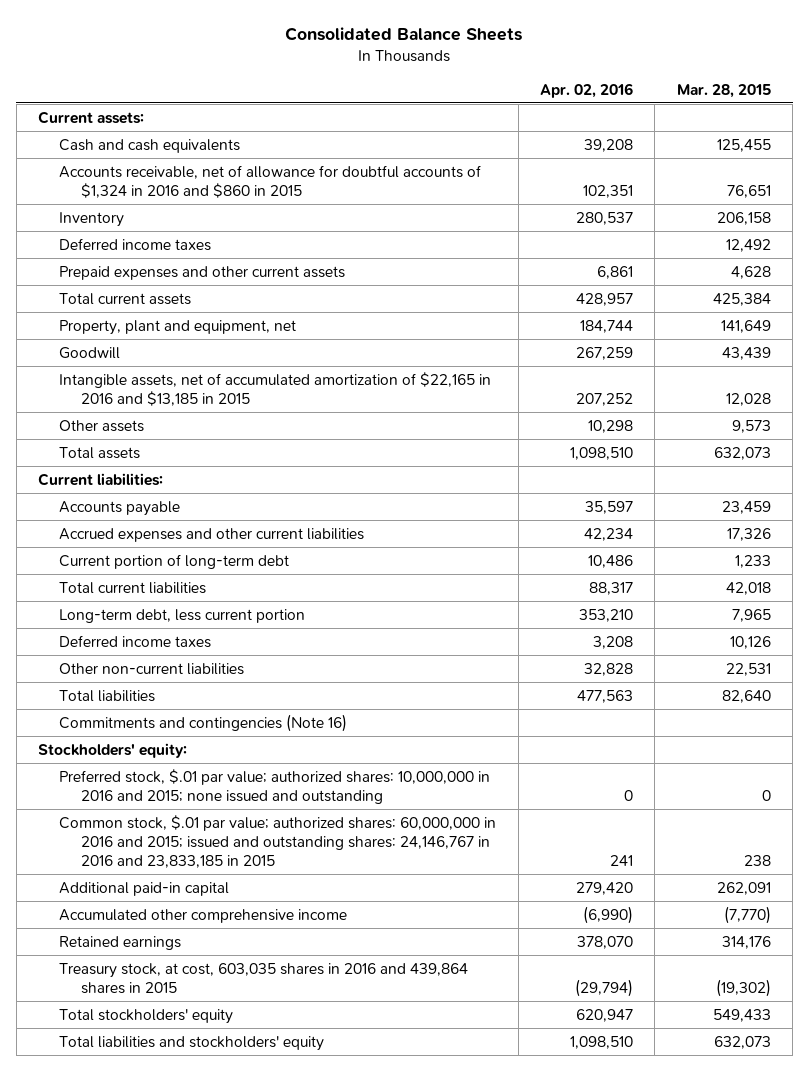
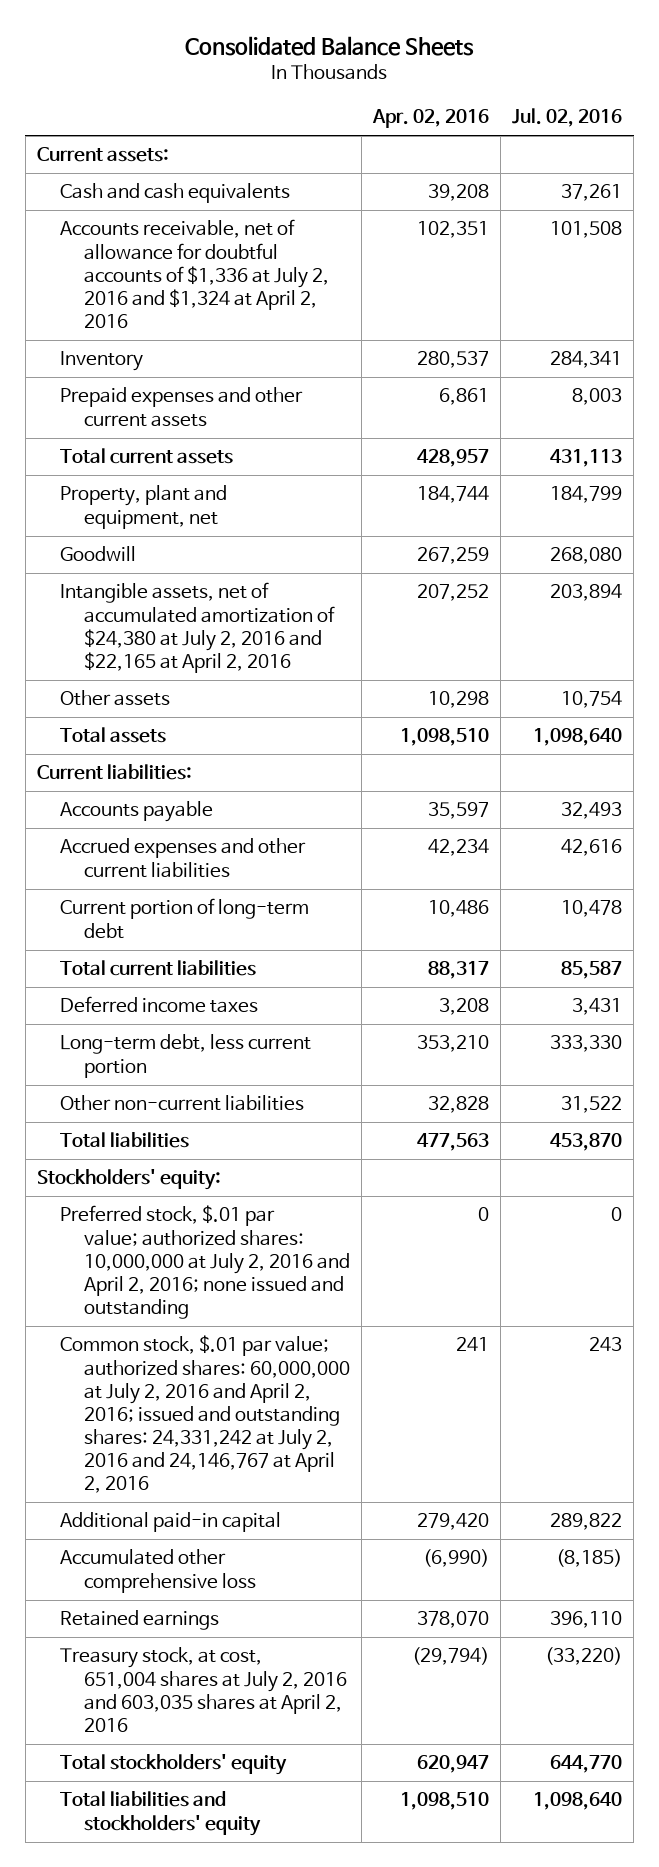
- | Apr. 02, 2016 | Mar. 28, 2015
+ | Apr. 02, 2016 | Jul. 02, 2016
- Accounts receivable, net of allowance for doubtful accounts of $1,324 in 2016 and $860 in 2015 | 102,351 | 76,651
+ Accounts receivable, net of allowance for doubtful accounts of $1,336 at July 2, 2016 and $1,324 at April 2, 2016 | 102,351 | 101,508
- Deferred income taxes | | 12,492
- Intangible assets, net of accumulated amortization of $22,165 in 2016 and $13,185 in 2015 | 207,252 | 12,028
+ Intangible assets, net of accumulated amortization of $24,380 at July 2, 2016 and $22,165 at April 2, 2016 | 207,252 | 203,894
moved down: Long-term debt, less current portion | 353,210 | 333,330
- Commitments and contingencies (Note 16)
- Preferred stock, $.01 par value; authorized shares: 10,000,000 in 2016 and 2015; none issued and outstanding | 0 | 0
- Common stock, $.01 par value; authorized shares: 60,000,000 in 2016 and 2015; issued and outstanding shares: 24,146,767 in 2016 and 23,833,185 in 2015 | 241 | 238
+ Preferred stock, $.01 par value; authorized shares: 10,000,000 at July 2, 2016 and April 2, 2016; none issued and outstanding | 0 | 0
+ Common stock, $.01 par value; authorized shares: 60,000,000 at July 2, 2016 and April 2, 2016; issued and outstanding shares: 24,331,242 at July 2, 2016 and 24,146,767 at April 2, 2016 | 241 | 243
- Accumulated other comprehensive income | (6,990) | (7,770)
+ Accumulated other comprehensive loss | (6,990) | (8,185)
- Treasury stock, at cost, 603,035 shares in 2016 and 439,864 shares in 2015 | (29,794) | (19,302)
+ Treasury stock, at cost, 651,004 shares at July 2, 2016 and 603,035 shares at April 2, 2016 | (29,794) | (33,220)

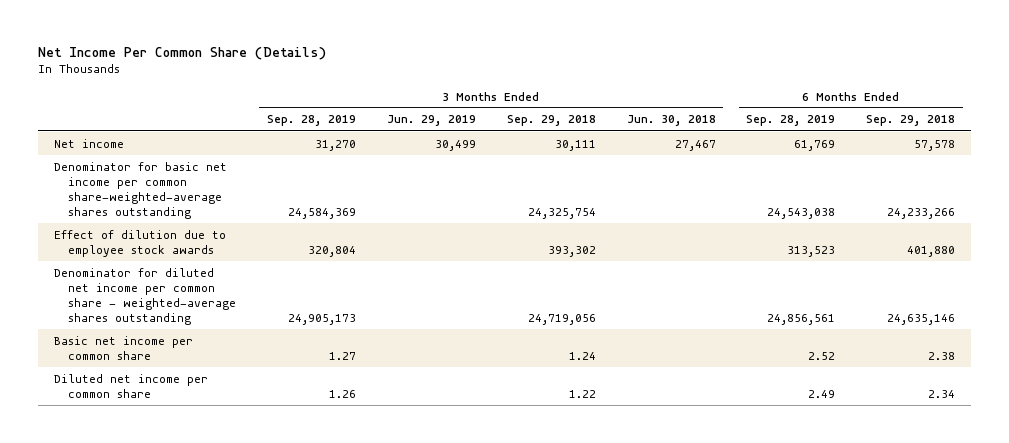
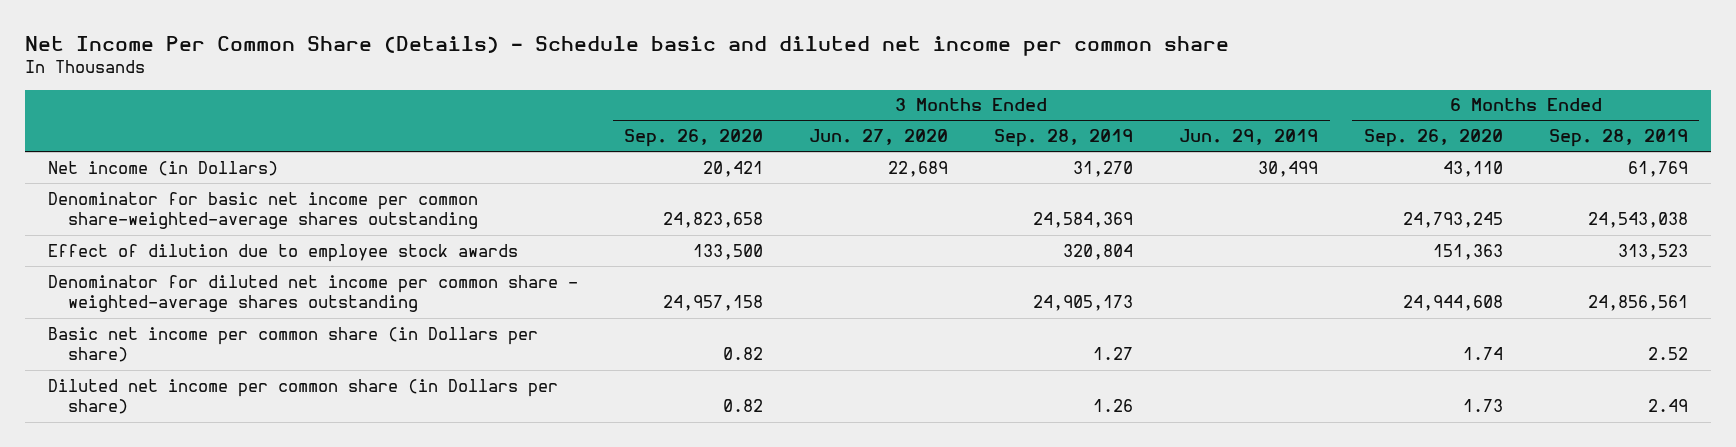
- Net Income Per Common Share (Details)
+ Net Income Per Common Share (Details) - Schedule basic and diluted net income per common share
- | 3 Months Ended Sep. 28, 2019 | 3 Months Ended Jun. 29, 2019 | 3 Months Ended Sep. 29, 2018 | 3 Months Ended Jun. 30, 2018 | 6 Months Ended Sep. 28, 2019 | 6 Months Ended Sep. 29, 2018
+ | 3 Months Ended Sep. 26, 2020 | 3 Months Ended Jun. 27, 2020 | 3 Months Ended Sep. 28, 2019 | 3 Months Ended Jun. 29, 2019 | 6 Months Ended Sep. 26, 2020 | 6 Months Ended Sep. 28, 2019
- Net income | 31,270 | 30,499 | 30,111 | 27,467 | 61,769 | 57,578
+ Net income (in Dollars) | 20,421 | 22,689 | 31,270 | 30,499 | 43,110 | 61,769
- Basic net income per common share | 1.27 | | 1.24 | | 2.52 | 2.38
- Diluted net income per common share | 1.26 | | 1.22 | | 2.49 | 2.34
+ Basic net income per common share (in Dollars per share) | 0.82 | | 1.27 | | 1.74 | 2.52
+ Diluted net income per common share (in Dollars per share) | 0.82 | | 1.26 | | 1.73 | 2.49

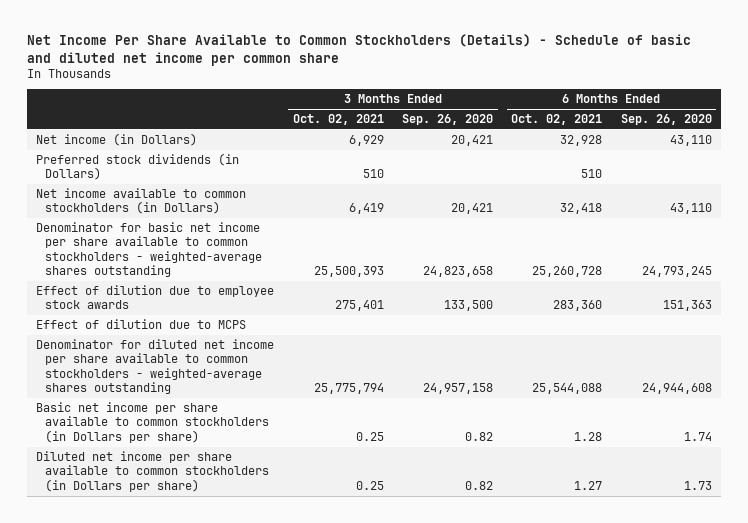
- Net Income Per Common Share (Details) - Schedule basic and diluted net income per common share
+ Net Income Per Share Available to Common Stockholders (Details) - Schedule of basic and diluted net income per common share
- | 3 Months Ended Sep. 26, 2020 | 3 Months Ended Jun. 27, 2020 | 3 Months Ended Sep. 28, 2019 | 3 Months Ended Jun. 29, 2019 | 6 Months Ended Sep. 26, 2020 | 6 Months Ended Sep. 28, 2019
+ | 3 Months Ended Oct. 02, 2021 | 3 Months Ended Sep. 26, 2020 | 6 Months Ended Oct. 02, 2021 | 6 Months Ended Sep. 26, 2020
- Denominator for basic net income per common share-weighted-average shares outstanding | 24,823,658 | | 24,584,369 | | 24,793,245 | 24,543,038
+ Preferred stock dividends (in Dollars) | 510 | | 510 |
+ Net income available to common stockholders (in Dollars) | 6,419 | 20,421 | 32,418 | 43,110
+ Denominator for basic net income per share available to common stockholders - weighted-average shares outstanding | 25,500,393 | 24,823,658 | 25,260,728 | 24,793,245
- Denominator for diluted net income per common share - weighted-average shares outstanding | 24,957,158 | | 24,905,173 | | 24,944,608 | 24,856,561
- Basic net income per common share (in Dollars per share) | 0.82 | | 1.27 | | 1.74 | 2.52
- Diluted net income per common share (in Dollars per share) | 0.82 | | 1.26 | | 1.73 | 2.49
+ Effect of dilution due to MCPS
+ Denominator for diluted net income per share available to common stockholders - weighted-average shares outstanding | 25,775,794 | 24,957,158 | 25,544,088 | 24,944,608
+ Basic net income per share available to common stockholders (in Dollars per share) | 0.25 | 0.82 | 1.28 | 1.74
+ Diluted net income per share available to common stockholders (in Dollars per share) | 0.25 | 0.82 | 1.27 | 1.73

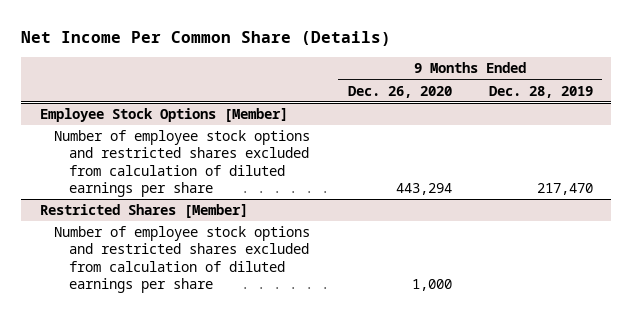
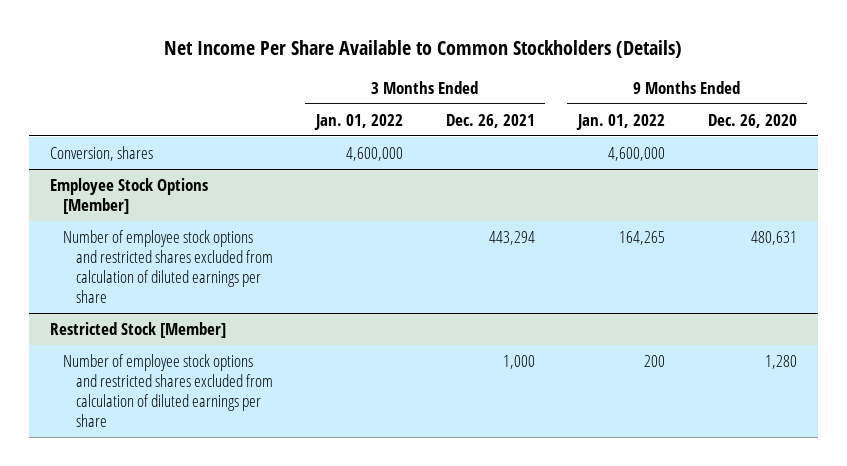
- Net Income Per Common Share (Details)
+ Net Income Per Share Available to Common Stockholders (Details)
- | 9 Months Ended Dec. 26, 2020 | 9 Months Ended Dec. 28, 2019
+ | 3 Months Ended Jan. 01, 2022 | 3 Months Ended Dec. 26, 2021 | 9 Months Ended Jan. 01, 2022 | 9 Months Ended Dec. 26, 2020
+ Conversion, shares | 4,600,000 | | 4,600,000 |
@ Employee Stock Options [Member]
- Number of employee stock options and restricted shares excluded from calculation of diluted earnings per share | 443,294 | 217,470
- Restricted Shares [Member]
- Number of employee stock options and restricted shares excluded from calculation of diluted earnings per share | 1,000 |
@ Employee Stock Options [Member]
+ Number of employee stock options and restricted shares excluded from calculation of diluted earnings per share | | 443,294 | 164,265 | 480,631
+ Restricted Stock [Member]
+ Number of employee stock options and restricted shares excluded from calculation of diluted earnings per share | | 1,000 | 200 | 1,280

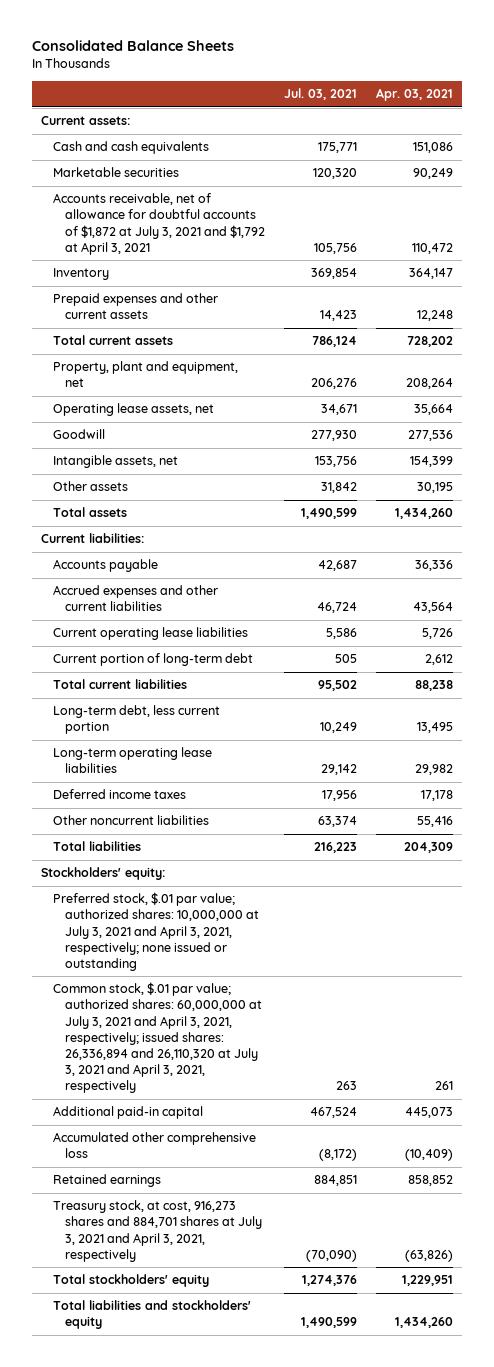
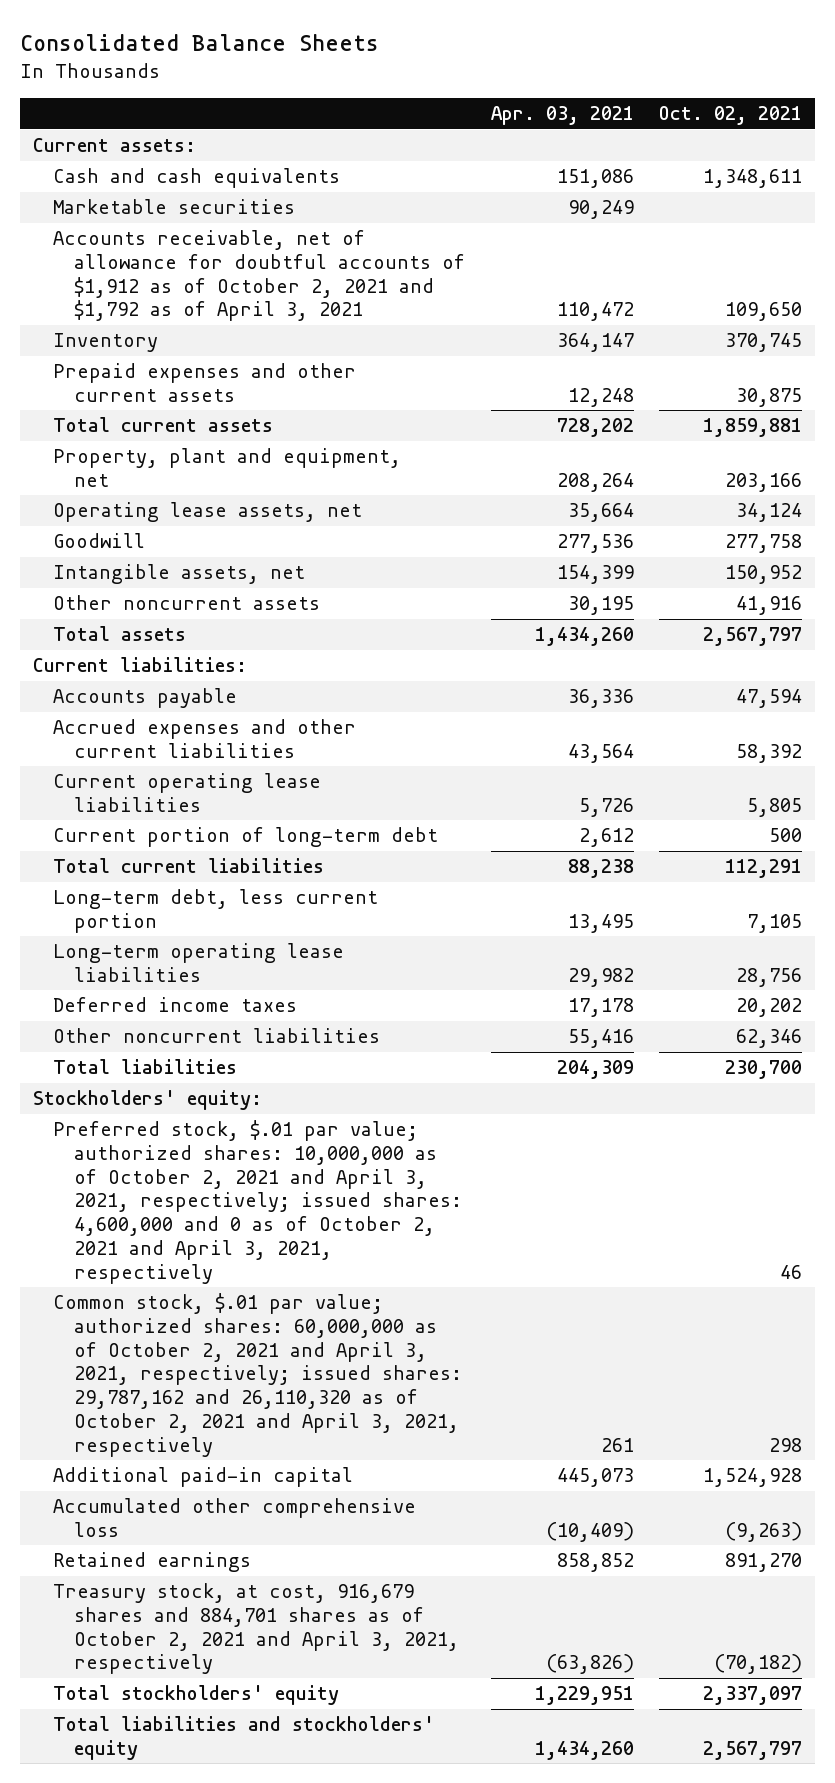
- | Jul. 03, 2021 | Apr. 03, 2021
+ | Apr. 03, 2021 | Oct. 02, 2021
- Accounts receivable, net of allowance for doubtful accounts of $1,872 at July 3, 2021 and $1,792 at April 3, 2021 | 105,756 | 110,472
+ Accounts receivable, net of allowance for doubtful accounts of $1,912 as of October 2, 2021 and $1,792 as of April 3, 2021 | 110,472 | 109,650
- Other assets | 31,842 | 30,195
+ Other noncurrent assets | 30,195 | 41,916
- Preferred stock, $.01 par value; authorized shares: 10,000,000 at July 3, 2021 and April 3, 2021, respectively; none issued or outstanding
- Common stock, $.01 par value; authorized shares: 60,000,000 at July 3, 2021 and April 3, 2021, respectively; issued shares: 26,336,894 and 26,110,320 at July 3, 2021 and April 3, 2021, respectively | 263 | 261
+ Preferred stock, $.01 par value; authorized shares: 10,000,000 as of October 2, 2021 and April 3, 2021, respectively; issued shares: 4,600,000 and 0 as of October 2, 2021 and April 3, 2021, respectively | | 46
+ Common stock, $.01 par value; authorized shares: 60,000,000 as of October 2, 2021 and April 3, 2021, respectively; issued shares: 29,787,162 and 26,110,320 as of October 2, 2021 and April 3, 2021, respectively | 261 | 298
- Treasury stock, at cost, 916,273 shares and 884,701 shares at July 3, 2021 and April 3, 2021, respectively | (70,090) | (63,826)
+ Treasury stock, at cost, 916,679 shares and 884,701 shares as of October 2, 2021 and April 3, 2021, respectively | (63,826) | (70,182)

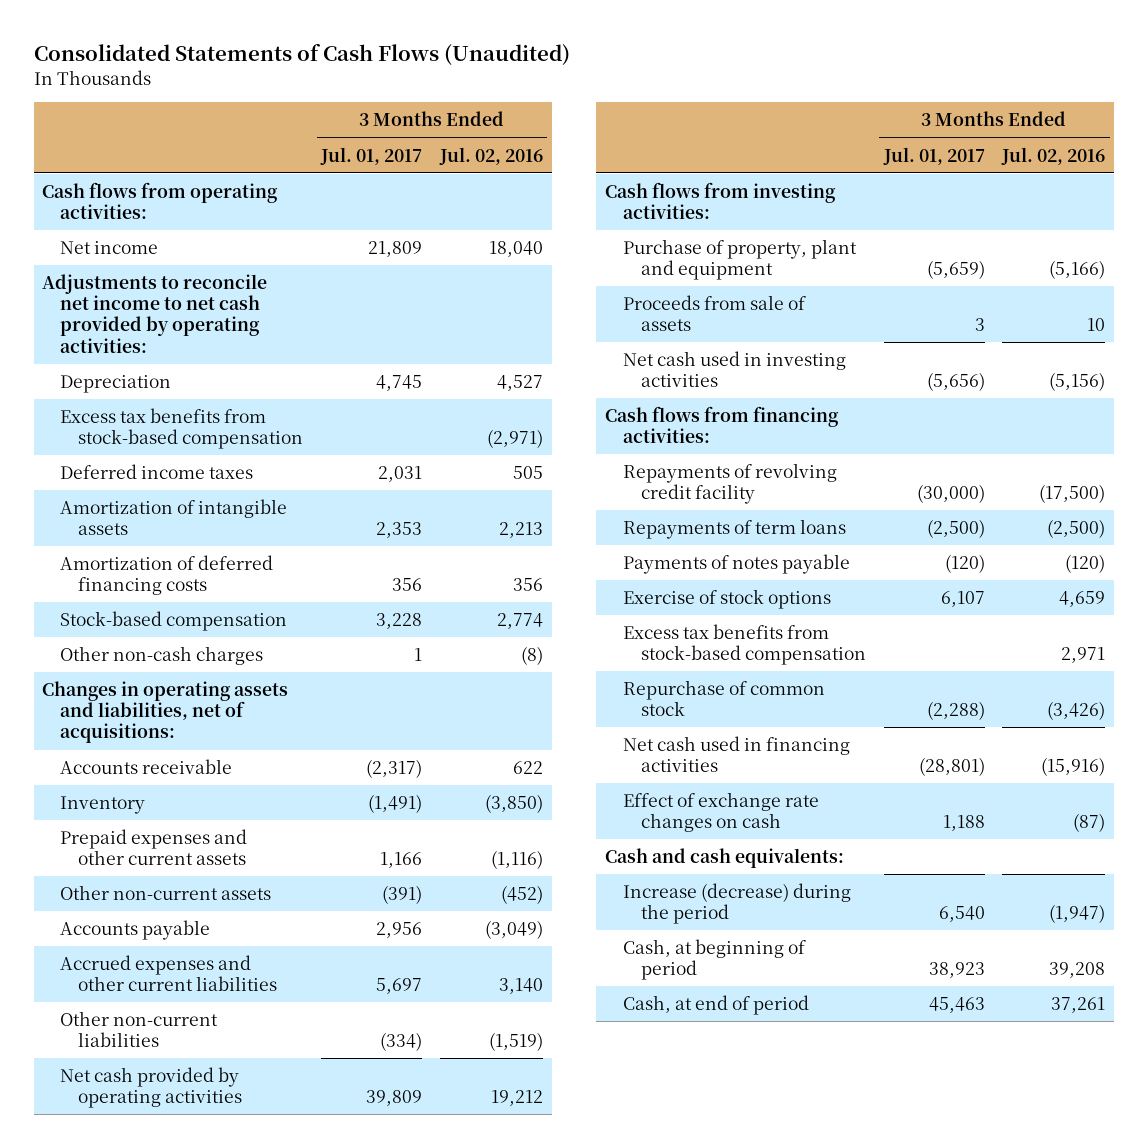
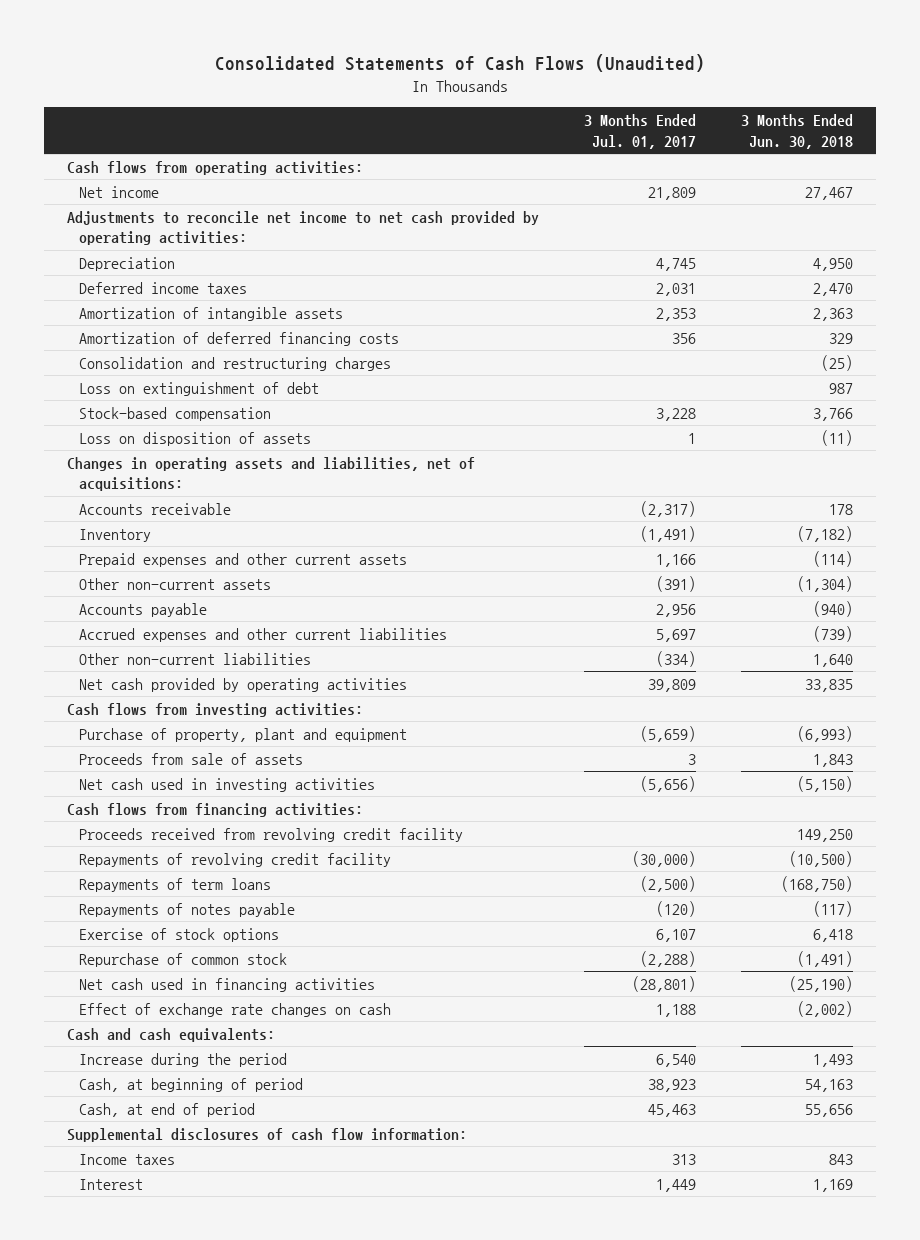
- | 3 Months Ended Jul. 01, 2017 | 3 Months Ended Jul. 02, 2016
+ | 3 Months Ended Jul. 01, 2017 | 3 Months Ended Jun. 30, 2018
- Excess tax benefits from stock-based compensation | | (2,971)
+ Consolidation and restructuring charges | | (25)
+ Loss on extinguishment of debt | | 987
- Other non-cash charges | 1 | (8)
+ Loss on disposition of assets | 1 | (11)
+ Proceeds received from revolving credit facility | | 149,250
- Payments of notes payable | (120) | (120)
+ Repayments of notes payable | (120) | (117)
- Excess tax benefits from stock-based compensation | | 2,971
- Increase (decrease) during the period | 6,540 | (1,947)
+ Increase during the period | 6,540 | 1,493
+ Supplemental disclosures of cash flow information:
+ Income taxes | 313 | 843
+ Interest | 1,449 | 1,169

